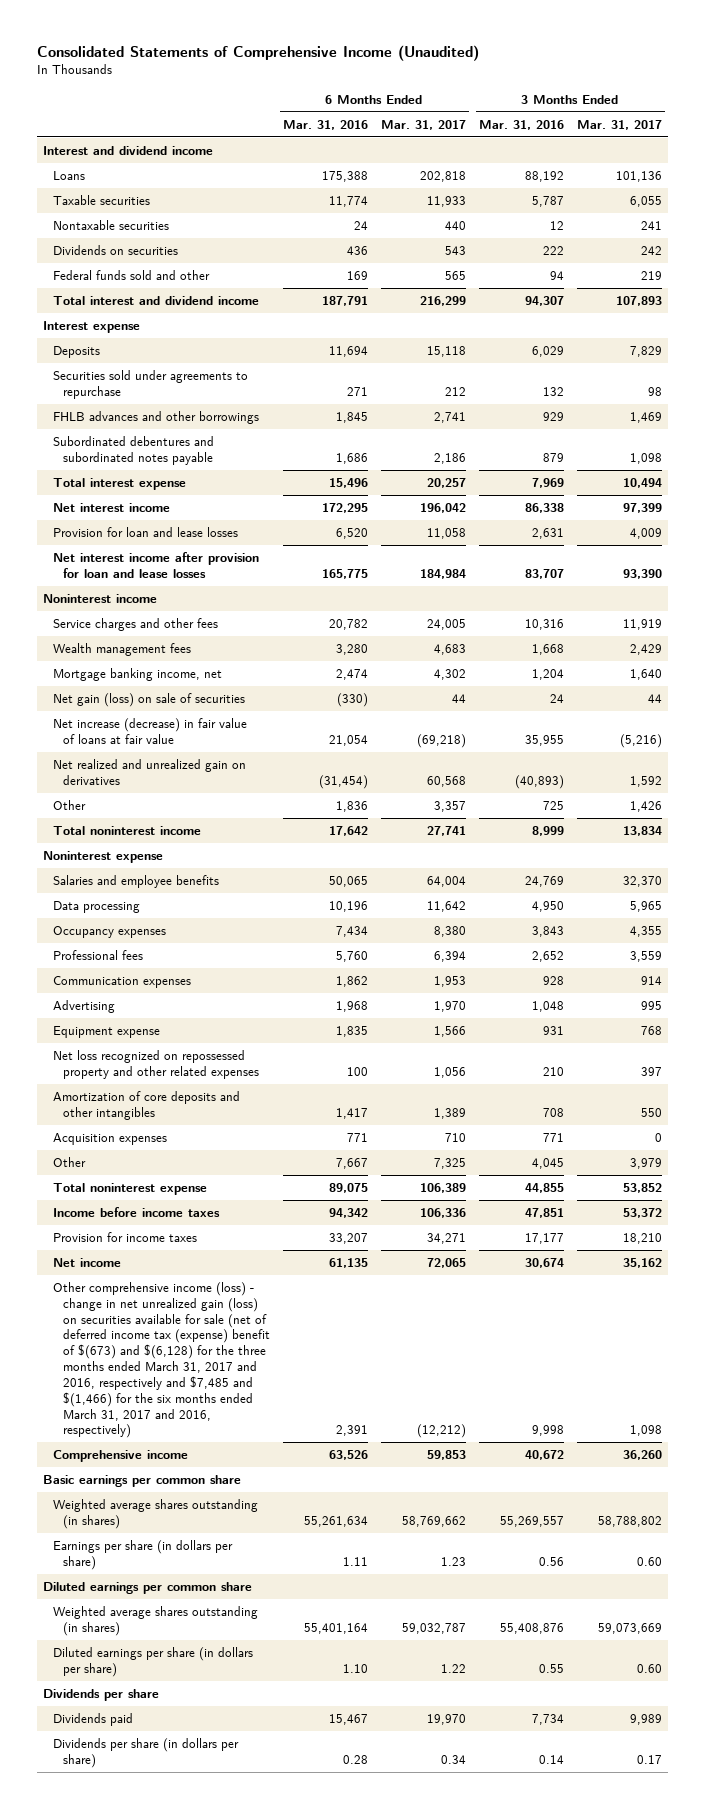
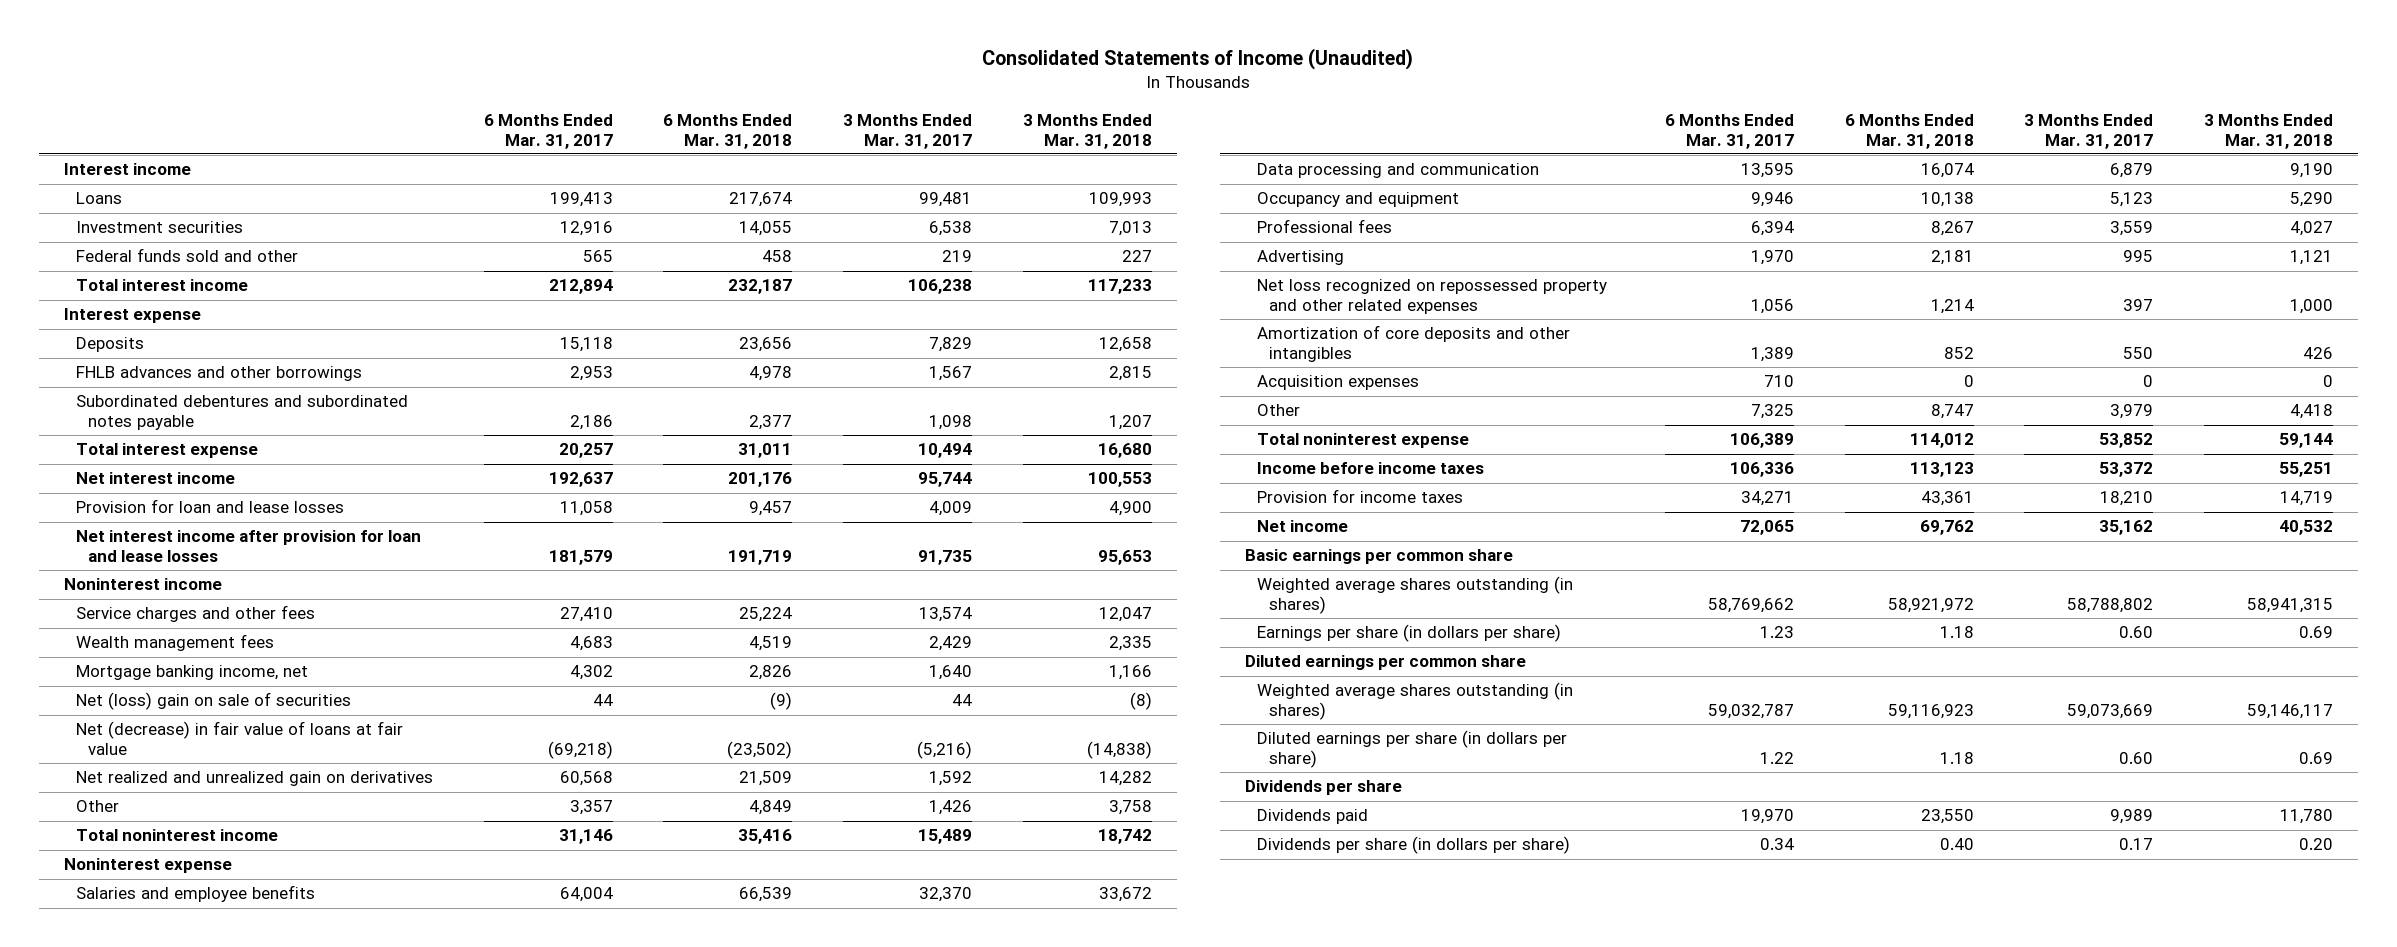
- Consolidated Statements of Comprehensive Income (Unaudited)
+ Consolidated Statements of Income (Unaudited)
- | 6 Months Ended Mar. 31, 2016 | 6 Months Ended Mar. 31, 2017 | 3 Months Ended Mar. 31, 2016 | 3 Months Ended Mar. 31, 2017
+ | 6 Months Ended Mar. 31, 2017 | 6 Months Ended Mar. 31, 2018 | 3 Months Ended Mar. 31, 2017 | 3 Months Ended Mar. 31, 2018
- Interest and dividend income
- Loans | 175,388 | 202,818 | 88,192 | 101,136
- Taxable securities | 11,774 | 11,933 | 5,787 | 6,055
- Nontaxable securities | 24 | 440 | 12 | 241
- Dividends on securities | 436 | 543 | 222 | 242
+ Interest income
+ Loans | 199,413 | 217,674 | 99,481 | 109,993
+ Investment securities | 12,916 | 14,055 | 6,538 | 7,013
- Total interest and dividend income | 187,791 | 216,299 | 94,307 | 107,893
+ Total interest income | 212,894 | 232,187 | 106,238 | 117,233
- Securities sold under agreements to repurchase | 271 | 212 | 132 | 98
- FHLB advances and other borrowings | 1,845 | 2,741 | 929 | 1,469
+ FHLB advances and other borrowings | 2,953 | 4,978 | 1,567 | 2,815
- Net interest income | 172,295 | 196,042 | 86,338 | 97,399
+ Net interest income | 192,637 | 201,176 | 95,744 | 100,553
- Net interest income after provision for loan and lease losses | 165,775 | 184,984 | 83,707 | 93,390
+ Net interest income after provision for loan and lease losses | 181,579 | 191,719 | 91,735 | 95,653
- Service charges and other fees | 20,782 | 24,005 | 10,316 | 11,919
+ Service charges and other fees | 27,410 | 25,224 | 13,574 | 12,047
- Net gain (loss) on sale of securities | (330) | 44 | 24 | 44
- Net increase (decrease) in fair value of loans at fair value | 21,054 | (69,218) | 35,955 | (5,216)
+ Net (loss) gain on sale of securities | 44 | (9) | 44 | (8)
+ Net (decrease) in fair value of loans at fair value | (69,218) | (23,502) | (5,216) | (14,838)
- Total noninterest income | 17,642 | 27,741 | 8,999 | 13,834
+ Total noninterest income | 31,146 | 35,416 | 15,489 | 18,742
- Data processing | 10,196 | 11,642 | 4,950 | 5,965
- Occupancy expenses | 7,434 | 8,380 | 3,843 | 4,355
+ Data processing and communication | 13,595 | 16,074 | 6,879 | 9,190
+ Occupancy and equipment | 9,946 | 10,138 | 5,123 | 5,290
- Communication expenses | 1,862 | 1,953 | 928 | 914
- Equipment expense | 1,835 | 1,566 | 931 | 768
- Other comprehensive income (loss) - change in net unrealized gain (loss) on securities available for sale (net of deferred income tax (expense) benefit of $(673) and $(6,128) for the three months ended March 31, 2017 and 2016, respectively and $7,485 and $(1,466) for the six months ended March 31, 2017 and 2016, respectively) | 2,391 | (12,212) | 9,998 | 1,098
- Comprehensive income | 63,526 | 59,853 | 40,672 | 36,260

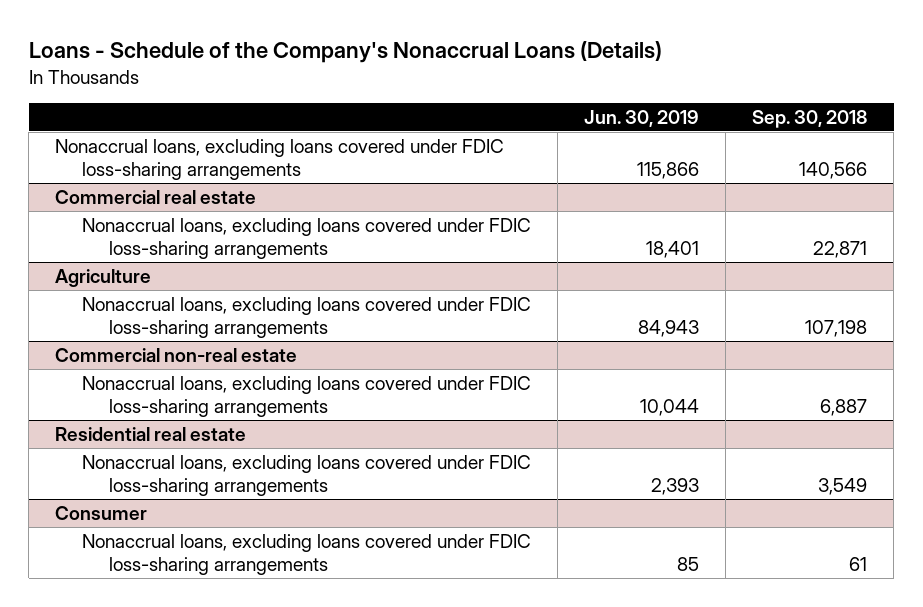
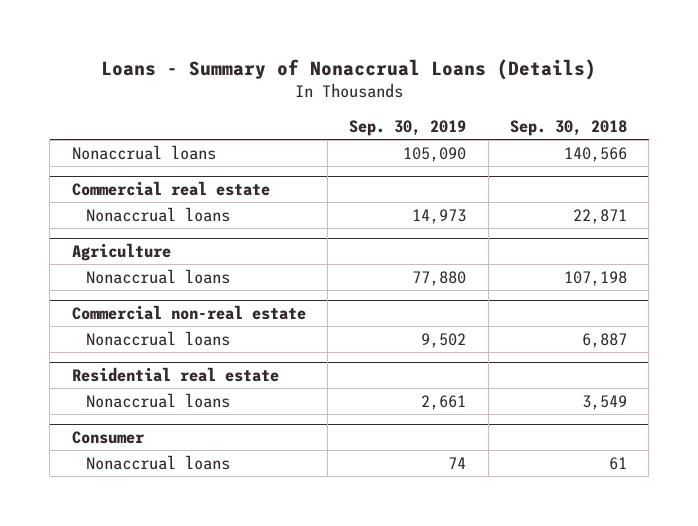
- Loans - Schedule of the Company's Nonaccrual Loans (Details)
+ Loans - Summary of Nonaccrual Loans (Details)
- | Jun. 30, 2019 | Sep. 30, 2018
+ | Sep. 30, 2019 | Sep. 30, 2018
- Nonaccrual loans, excluding loans covered under FDIC loss-sharing arrangements | 115,866 | 140,566
+ Nonaccrual loans | 105,090 | 140,566
@ Commercial real estate
- Nonaccrual loans, excluding loans covered under FDIC loss-sharing arrangements | 18,401 | 22,871
+ Nonaccrual loans | 14,973 | 22,871
@ Agriculture
- Nonaccrual loans, excluding loans covered under FDIC loss-sharing arrangements | 84,943 | 107,198
+ Nonaccrual loans | 77,880 | 107,198
@ Commercial non-real estate
- Nonaccrual loans, excluding loans covered under FDIC loss-sharing arrangements | 10,044 | 6,887
+ Nonaccrual loans | 9,502 | 6,887
@ Residential real estate
- Nonaccrual loans, excluding loans covered under FDIC loss-sharing arrangements | 2,393 | 3,549
+ Nonaccrual loans | 2,661 | 3,549
@ Consumer
- Nonaccrual loans, excluding loans covered under FDIC loss-sharing arrangements | 85 | 61
+ Nonaccrual loans | 74 | 61

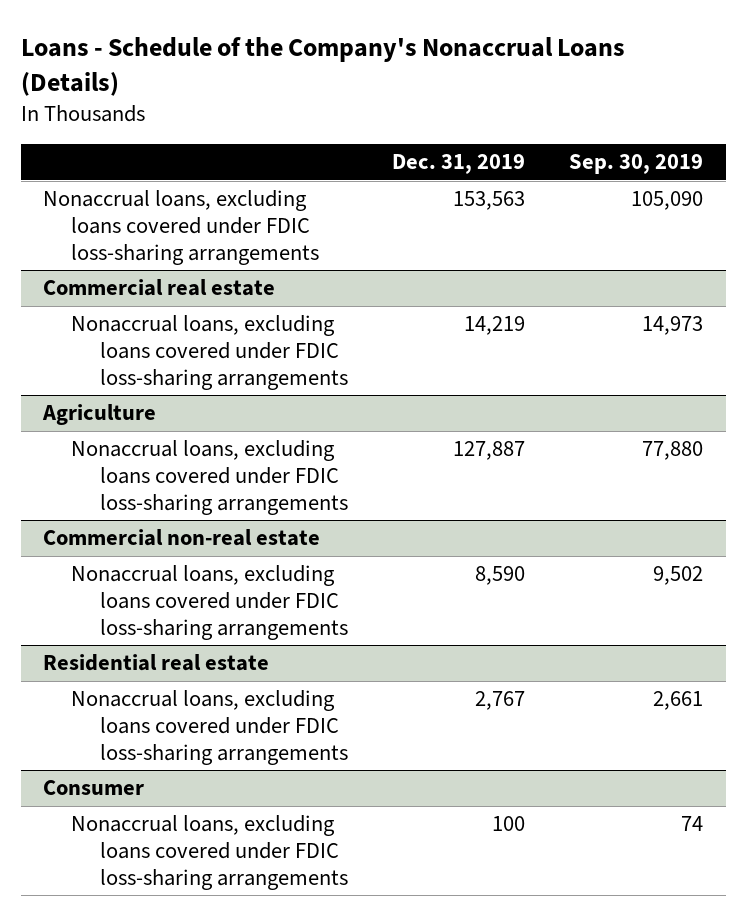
- Loans - Summary of Nonaccrual Loans (Details)
+ Loans - Schedule of the Company's Nonaccrual Loans (Details)
- | Sep. 30, 2019 | Sep. 30, 2018
+ | Dec. 31, 2019 | Sep. 30, 2019
- Nonaccrual loans | 105,090 | 140,566
+ Nonaccrual loans, excluding loans covered under FDIC loss-sharing arrangements | 153,563 | 105,090
@ Commercial real estate
- Nonaccrual loans | 14,973 | 22,871
+ Nonaccrual loans, excluding loans covered under FDIC loss-sharing arrangements | 14,219 | 14,973
@ Agriculture
- Nonaccrual loans | 77,880 | 107,198
+ Nonaccrual loans, excluding loans covered under FDIC loss-sharing arrangements | 127,887 | 77,880
@ Commercial non-real estate
- Nonaccrual loans | 9,502 | 6,887
+ Nonaccrual loans, excluding loans covered under FDIC loss-sharing arrangements | 8,590 | 9,502
@ Residential real estate
- Nonaccrual loans | 2,661 | 3,549
+ Nonaccrual loans, excluding loans covered under FDIC loss-sharing arrangements | 2,767 | 2,661
@ Consumer
- Nonaccrual loans | 74 | 61
+ Nonaccrual loans, excluding loans covered under FDIC loss-sharing arrangements | 100 | 74

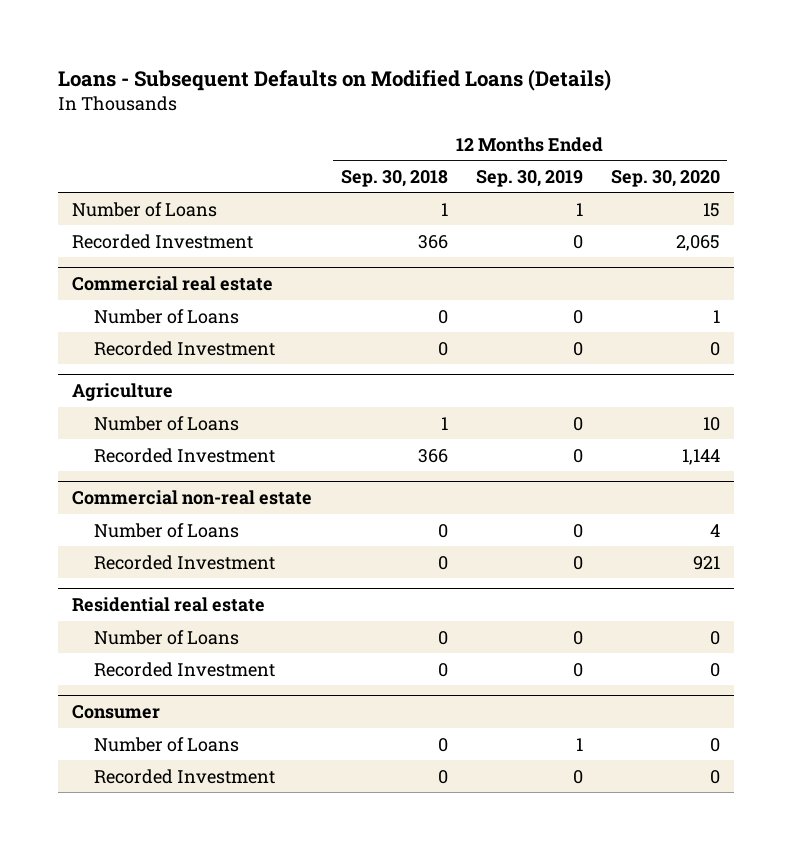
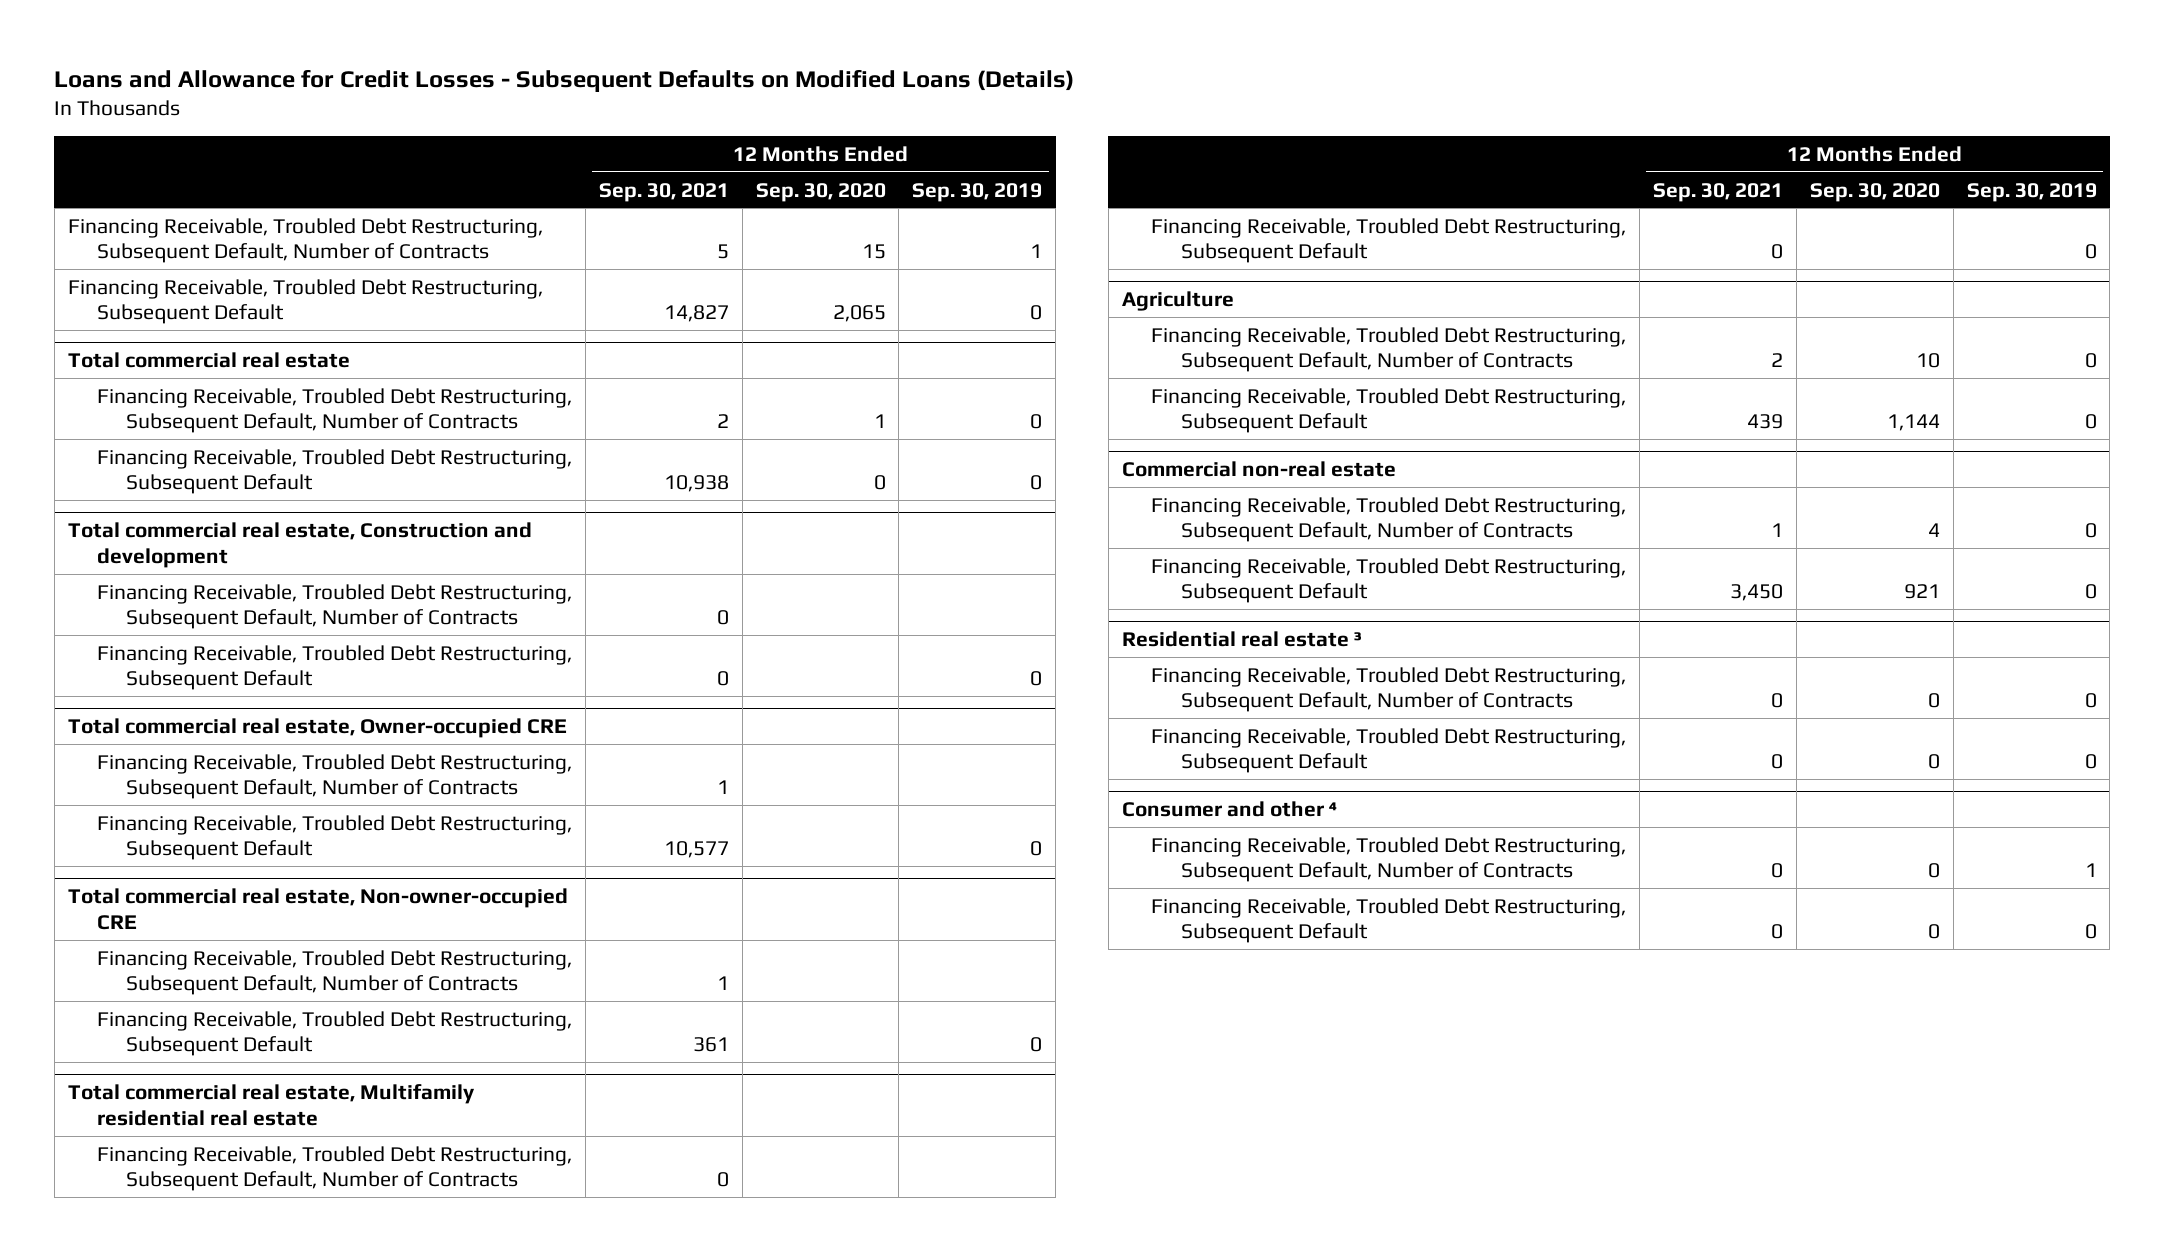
- Loans - Subsequent Defaults on Modified Loans (Details)
+ Loans and Allowance for Credit Losses - Subsequent Defaults on Modified Loans (Details)
- | 12 Months Ended Sep. 30, 2018 | 12 Months Ended Sep. 30, 2019 | 12 Months Ended Sep. 30, 2020
+ | 12 Months Ended Sep. 30, 2021 | 12 Months Ended Sep. 30, 2020 | 12 Months Ended Sep. 30, 2019
- Number of Loans | 1 | 1 | 15
- Recorded Investment | 366 | 0 | 2,065
- Commercial real estate
- Number of Loans | 0 | 0 | 1
- Recorded Investment | 0 | 0 | 0
+ Financing Receivable, Troubled Debt Restructuring, Subsequent Default, Number of Contracts | 5 | 15 | 1
+ Financing Receivable, Troubled Debt Restructuring, Subsequent Default | 14,827 | 2,065 | 0
+ Total commercial real estate
+ Financing Receivable, Troubled Debt Restructuring, Subsequent Default, Number of Contracts | 2 | 1 | 0
+ Financing Receivable, Troubled Debt Restructuring, Subsequent Default | 10,938 | 0 | 0
+ Total commercial real estate, Construction and development
+ Financing Receivable, Troubled Debt Restructuring, Subsequent Default, Number of Contracts | 0 | |
+ Financing Receivable, Troubled Debt Restructuring, Subsequent Default | 0 | | 0
+ Total commercial real estate, Owner-occupied CRE
+ Financing Receivable, Troubled Debt Restructuring, Subsequent Default, Number of Contracts | 1 | |
+ Financing Receivable, Troubled Debt Restructuring, Subsequent Default | 10,577 | | 0
+ Total commercial real estate, Non-owner-occupied CRE
+ Financing Receivable, Troubled Debt Restructuring, Subsequent Default, Number of Contracts | 1 | |
+ Financing Receivable, Troubled Debt Restructuring, Subsequent Default | 361 | | 0
+ Total commercial real estate, Multifamily residential real estate
+ Financing Receivable, Troubled Debt Restructuring, Subsequent Default, Number of Contracts | 0 | |
+ Financing Receivable, Troubled Debt Restructuring, Subsequent Default | 0 | | 0
@ Agriculture
- Number of Loans | 1 | 0 | 10
- Recorded Investment | 366 | 0 | 1,144
+ Financing Receivable, Troubled Debt Restructuring, Subsequent Default, Number of Contracts | 2 | 10 | 0
+ Financing Receivable, Troubled Debt Restructuring, Subsequent Default | 439 | 1,144 | 0
@ Commercial non-real estate
- Number of Loans | 0 | 0 | 4
- Recorded Investment | 0 | 0 | 921
- Residential real estate
- Number of Loans | 0 | 0 | 0
- Recorded Investment | 0 | 0 | 0
- Consumer
- Number of Loans | 0 | 1 | 0
- Recorded Investment | 0 | 0 | 0
@ Commercial non-real estate
+ Financing Receivable, Troubled Debt Restructuring, Subsequent Default, Number of Contracts | 1 | 4 | 0
+ Financing Receivable, Troubled Debt Restructuring, Subsequent Default | 3,450 | 921 | 0
+ Residential real estate ³
+ Financing Receivable, Troubled Debt Restructuring, Subsequent Default, Number of Contracts | 0 | 0 | 0
+ Financing Receivable, Troubled Debt Restructuring, Subsequent Default | 0 | 0 | 0
+ Consumer and other ⁴
+ Financing Receivable, Troubled Debt Restructuring, Subsequent Default, Number of Contracts | 0 | 0 | 1
+ Financing Receivable, Troubled Debt Restructuring, Subsequent Default | 0 | 0 | 0

